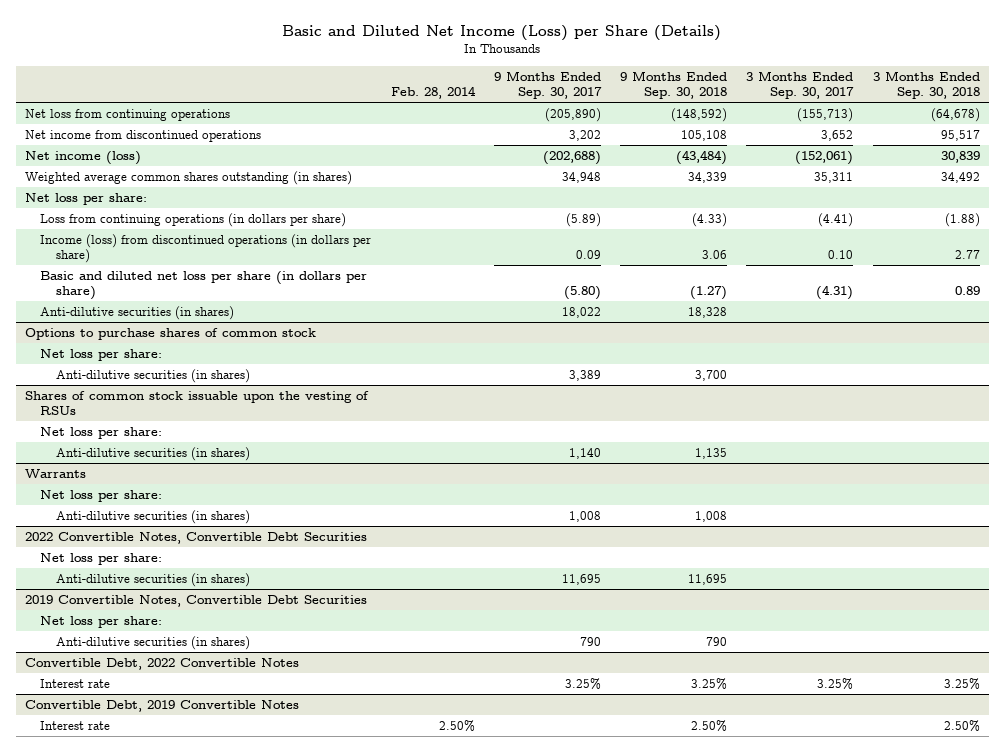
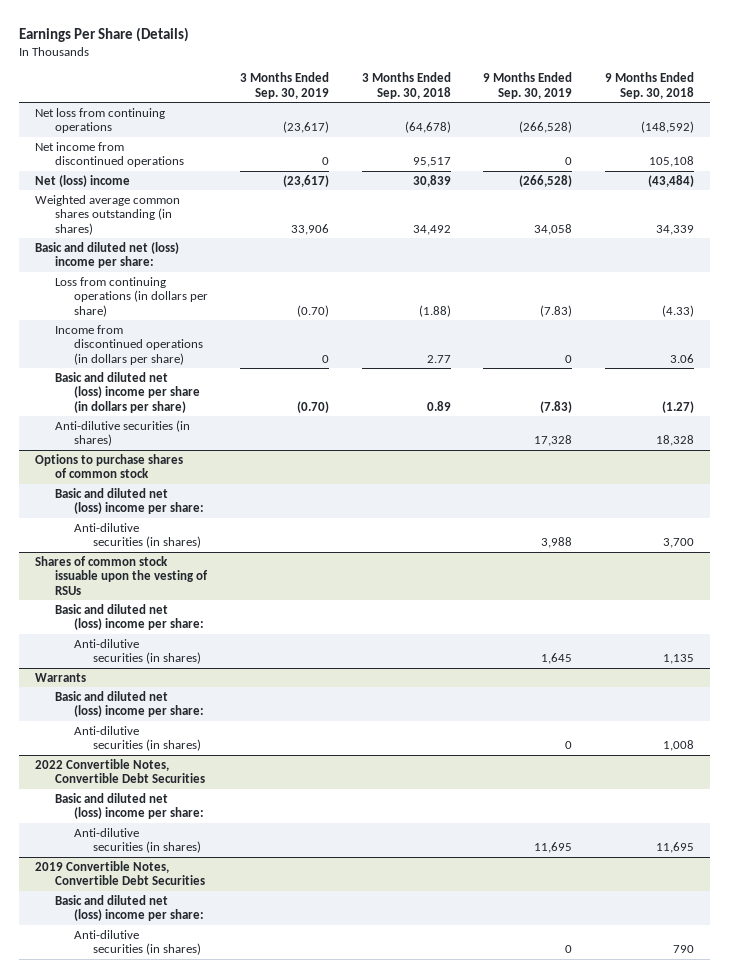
- Basic and Diluted Net Income (Loss) per Share (Details)
+ Earnings Per Share (Details)
- | Feb. 28, 2014 | 9 Months Ended Sep. 30, 2017 | 9 Months Ended Sep. 30, 2018 | 3 Months Ended Sep. 30, 2017 | 3 Months Ended Sep. 30, 2018
+ | 3 Months Ended Sep. 30, 2019 | 3 Months Ended Sep. 30, 2018 | 9 Months Ended Sep. 30, 2019 | 9 Months Ended Sep. 30, 2018
- Net income (loss) | | (202,688) | (43,484) | (152,061) | 30,839
+ Net (loss) income | (23,617) | 30,839 | (266,528) | (43,484)
- Net loss per share:
+ Basic and diluted net (loss) income per share:
- Income (loss) from discontinued operations (in dollars per share) | | 0.09 | 3.06 | 0.10 | 2.77
- Basic and diluted net loss per share (in dollars per share) | | (5.80) | (1.27) | (4.31) | 0.89
+ Income from discontinued operations (in dollars per share) | 0 | 2.77 | 0 | 3.06
+ Basic and diluted net (loss) income per share (in dollars per share) | (0.70) | 0.89 | (7.83) | (1.27)
@ Options to purchase shares of common stock
- Net loss per share:
+ Basic and diluted net (loss) income per share:
@ Shares of common stock issuable upon the vesting of RSUs
- Net loss per share:
+ Basic and diluted net (loss) income per share:
@ Warrants
- Net loss per share:
+ Basic and diluted net (loss) income per share:
@ 2022 Convertible Notes, Convertible Debt Securities
- Net loss per share:
+ Basic and diluted net (loss) income per share:
@ 2019 Convertible Notes, Convertible Debt Securities
- Net loss per share:
+ Basic and diluted net (loss) income per share:
- Convertible Debt, 2022 Convertible Notes
- Interest rate | | 3.25% | 3.25% | 3.25% | 3.25%
- Convertible Debt, 2019 Convertible Notes
- Interest rate | 2.50% | | 2.50% | | 2.50%

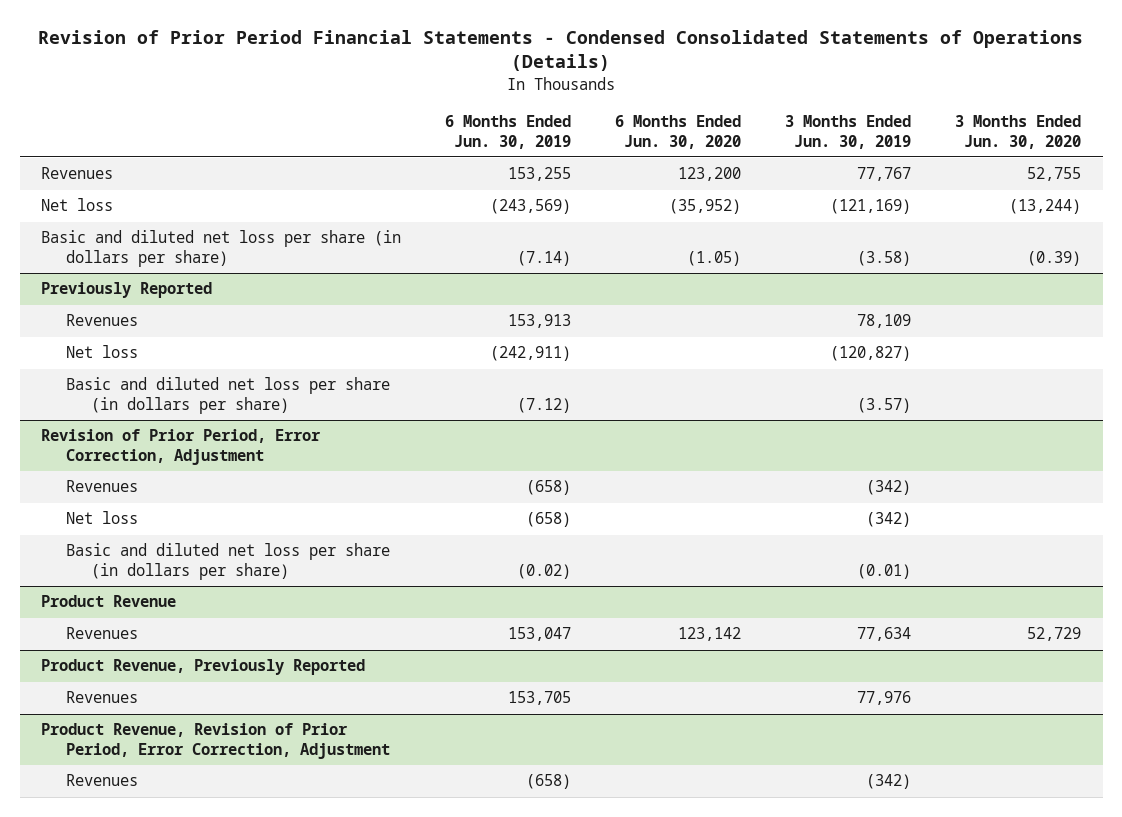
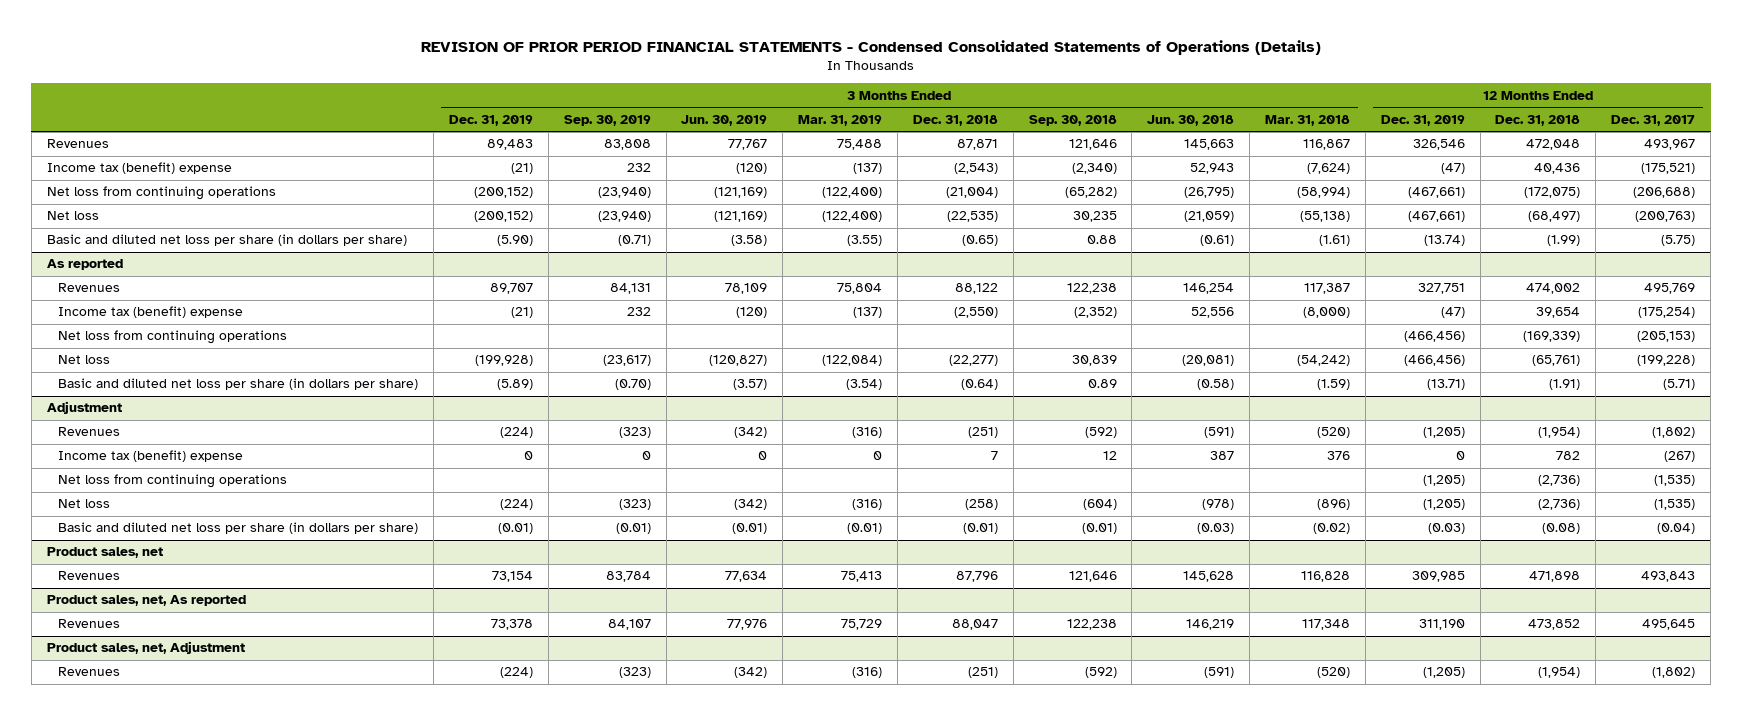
- Revision of Prior Period Financial Statements - Condensed Consolidated Statements of Operations (Details)
+ REVISION OF PRIOR PERIOD FINANCIAL STATEMENTS - Condensed Consolidated Statements of Operations (Details)
- | 6 Months Ended Jun. 30, 2019 | 6 Months Ended Jun. 30, 2020 | 3 Months Ended Jun. 30, 2019 | 3 Months Ended Jun. 30, 2020
+ | 3 Months Ended Dec. 31, 2019 | 3 Months Ended Sep. 30, 2019 | 3 Months Ended Jun. 30, 2019 | 3 Months Ended Mar. 31, 2019 | 3 Months Ended Dec. 31, 2018 | 3 Months Ended Sep. 30, 2018 | 3 Months Ended Jun. 30, 2018 | 3 Months Ended Mar. 31, 2018 | 12 Months Ended Dec. 31, 2019 | 12 Months Ended Dec. 31, 2018 | 12 Months Ended Dec. 31, 2017
+ Income tax (benefit) expense | (21) | 232 | (120) | (137) | (2,543) | (2,340) | 52,943 | (7,624) | (47) | 40,436 | (175,521)
+ Net loss from continuing operations | (200,152) | (23,940) | (121,169) | (122,400) | (21,004) | (65,282) | (26,795) | (58,994) | (467,661) | (172,075) | (206,688)
- Previously Reported
+ As reported
+ Income tax (benefit) expense | (21) | 232 | (120) | (137) | (2,550) | (2,352) | 52,556 | (8,000) | (47) | 39,654 | (175,254)
+ Net loss from continuing operations | | | | | | | | | (466,456) | (169,339) | (205,153)
- Revision of Prior Period, Error Correction, Adjustment
+ Adjustment
+ Income tax (benefit) expense | 0 | 0 | 0 | 0 | 7 | 12 | 387 | 376 | 0 | 782 | (267)
+ Net loss from continuing operations | | | | | | | | | (1,205) | (2,736) | (1,535)
- Product Revenue
+ Product sales, net
- Product Revenue, Previously Reported
+ Product sales, net, As reported
- Product Revenue, Revision of Prior Period, Error Correction, Adjustment
+ Product sales, net, Adjustment

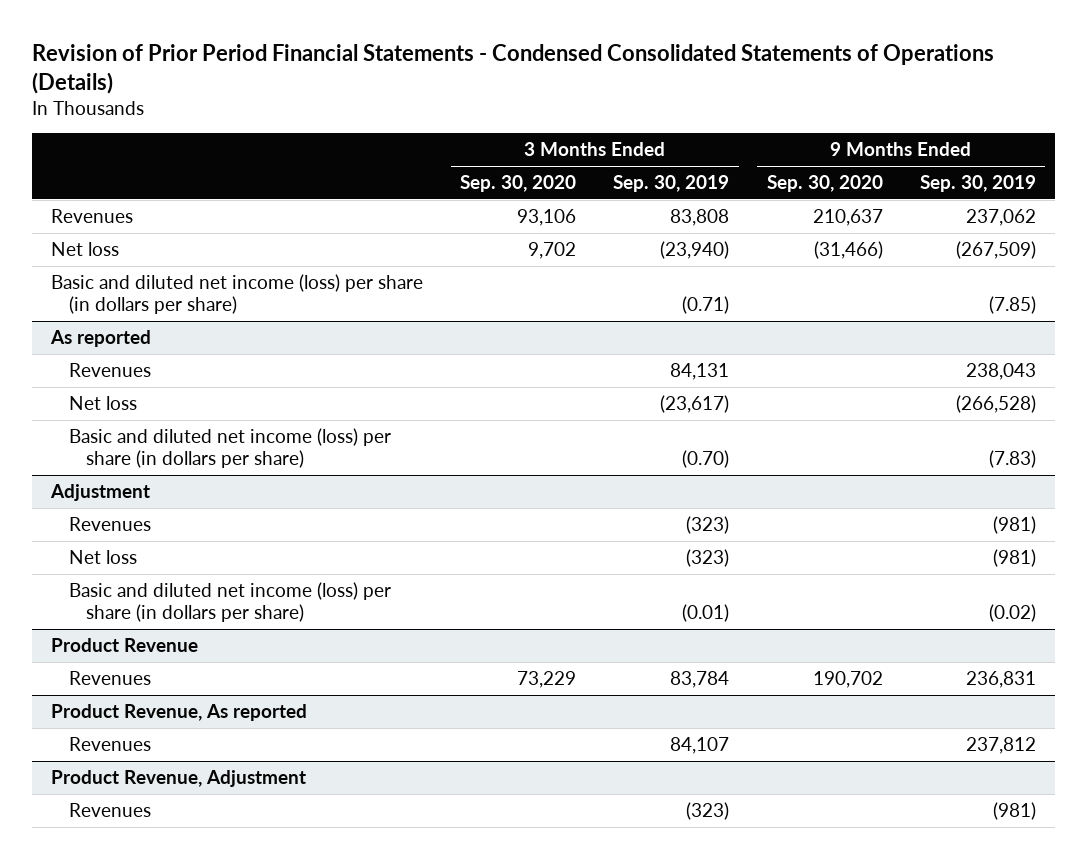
- REVISION OF PRIOR PERIOD FINANCIAL STATEMENTS - Condensed Consolidated Statements of Operations (Details)
+ Revision of Prior Period Financial Statements - Condensed Consolidated Statements of Operations (Details)
- | 3 Months Ended Dec. 31, 2019 | 3 Months Ended Sep. 30, 2019 | 3 Months Ended Jun. 30, 2019 | 3 Months Ended Mar. 31, 2019 | 3 Months Ended Dec. 31, 2018 | 3 Months Ended Sep. 30, 2018 | 3 Months Ended Jun. 30, 2018 | 3 Months Ended Mar. 31, 2018 | 12 Months Ended Dec. 31, 2019 | 12 Months Ended Dec. 31, 2018 | 12 Months Ended Dec. 31, 2017
+ | 3 Months Ended Sep. 30, 2020 | 3 Months Ended Sep. 30, 2019 | 9 Months Ended Sep. 30, 2020 | 9 Months Ended Sep. 30, 2019
- Income tax (benefit) expense | (21) | 232 | (120) | (137) | (2,543) | (2,340) | 52,943 | (7,624) | (47) | 40,436 | (175,521)
- Net loss from continuing operations | (200,152) | (23,940) | (121,169) | (122,400) | (21,004) | (65,282) | (26,795) | (58,994) | (467,661) | (172,075) | (206,688)
- Basic and diluted net loss per share (in dollars per share) | (5.90) | (0.71) | (3.58) | (3.55) | (0.65) | 0.88 | (0.61) | (1.61) | (13.74) | (1.99) | (5.75)
+ Basic and diluted net income (loss) per share (in dollars per share) | | (0.71) | | (7.85)
@ As reported
- Income tax (benefit) expense | (21) | 232 | (120) | (137) | (2,550) | (2,352) | 52,556 | (8,000) | (47) | 39,654 | (175,254)
- Net loss from continuing operations | | | | | | | | | (466,456) | (169,339) | (205,153)
- Basic and diluted net loss per share (in dollars per share) | (5.89) | (0.70) | (3.57) | (3.54) | (0.64) | 0.89 | (0.58) | (1.59) | (13.71) | (1.91) | (5.71)
+ Basic and diluted net income (loss) per share (in dollars per share) | | (0.70) | | (7.83)
@ Adjustment
- Income tax (benefit) expense | 0 | 0 | 0 | 0 | 7 | 12 | 387 | 376 | 0 | 782 | (267)
- Net loss from continuing operations | | | | | | | | | (1,205) | (2,736) | (1,535)
- Basic and diluted net loss per share (in dollars per share) | (0.01) | (0.01) | (0.01) | (0.01) | (0.01) | (0.01) | (0.03) | (0.02) | (0.03) | (0.08) | (0.04)
- Product sales, net
@ Adjustment
+ Basic and diluted net income (loss) per share (in dollars per share) | | (0.01) | | (0.02)
+ Product Revenue
- Product sales, net, As reported
+ Product Revenue, As reported
- Product sales, net, Adjustment
+ Product Revenue, Adjustment

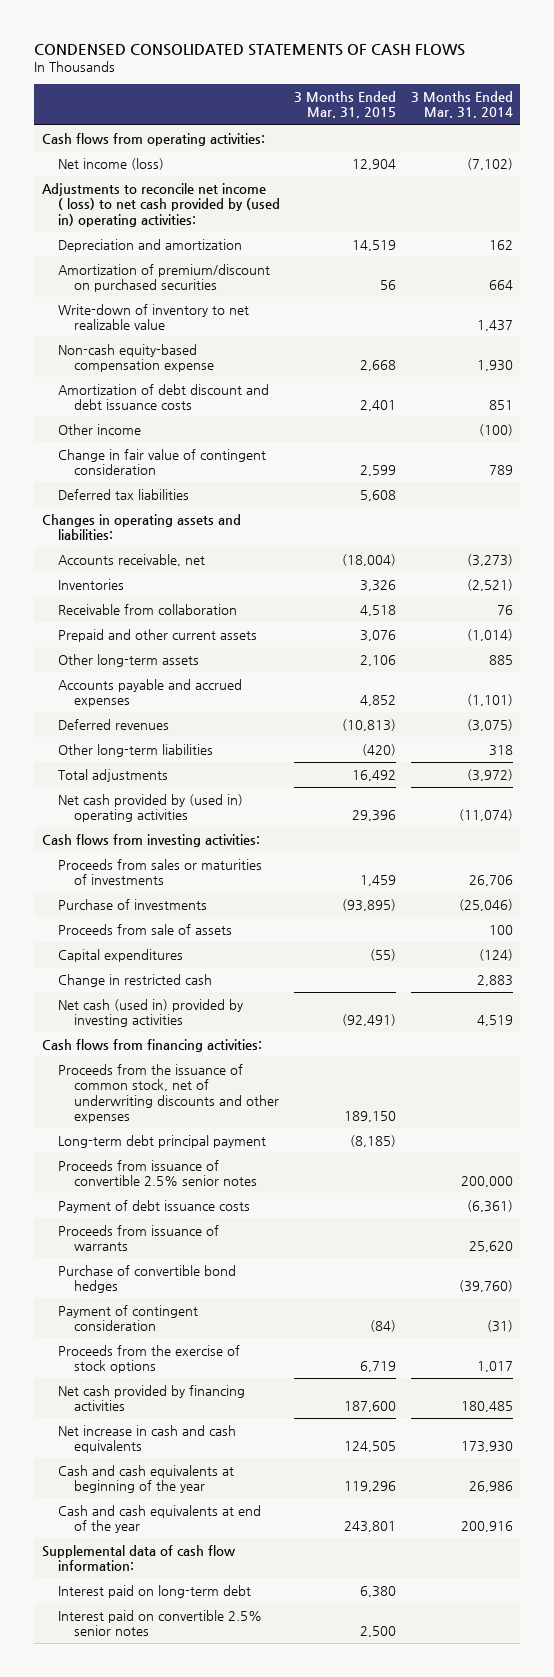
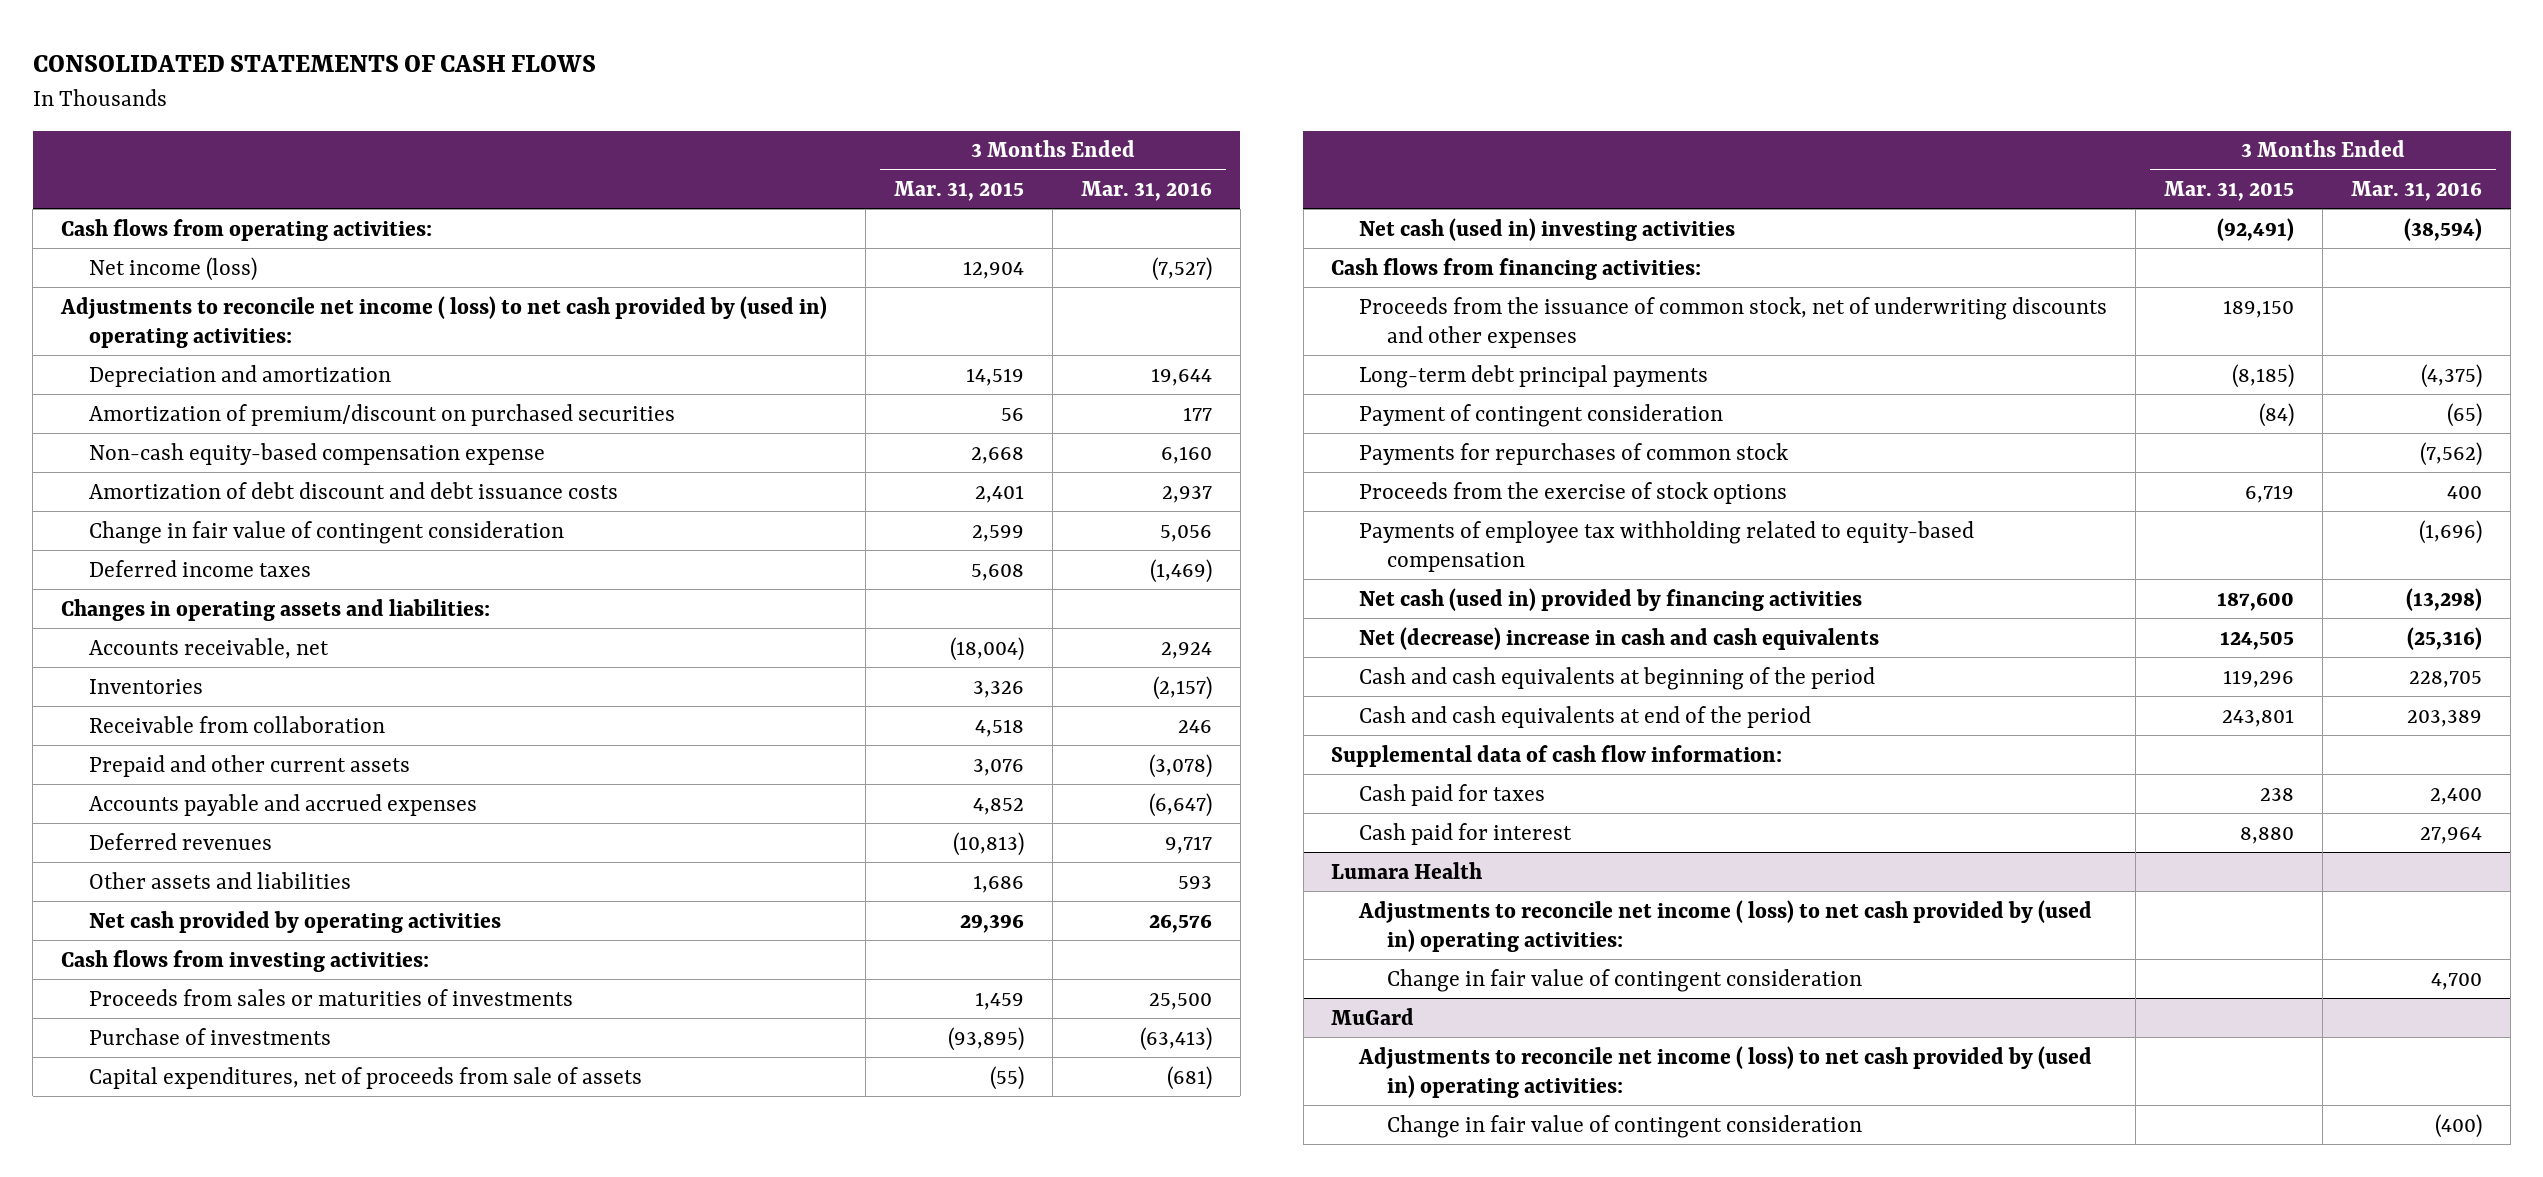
- CONDENSED CONSOLIDATED STATEMENTS OF CASH FLOWS
+ CONSOLIDATED STATEMENTS OF CASH FLOWS
- | 3 Months Ended Mar. 31, 2015 | 3 Months Ended Mar. 31, 2014
+ | 3 Months Ended Mar. 31, 2015 | 3 Months Ended Mar. 31, 2016
- Write-down of inventory to net realizable value | | 1,437
- Other income | | (100)
- Deferred tax liabilities | 5,608 |
+ Deferred income taxes | 5,608 | (1,469)
- Other long-term assets | 2,106 | 885
- Other long-term liabilities | (420) | 318
- Total adjustments | 16,492 | (3,972)
- Net cash provided by (used in) operating activities | 29,396 | (11,074)
+ Other assets and liabilities | 1,686 | 593
+ Net cash provided by operating activities | 29,396 | 26,576
- Proceeds from sale of assets | | 100
- Capital expenditures | (55) | (124)
- Change in restricted cash | | 2,883
- Net cash (used in) provided by investing activities | (92,491) | 4,519
+ Capital expenditures, net of proceeds from sale of assets | (55) | (681)
+ Net cash (used in) investing activities | (92,491) | (38,594)
- Long-term debt principal payment | (8,185) |
- Proceeds from issuance of convertible 2.5% senior notes | | 200,000
- Payment of debt issuance costs | | (6,361)
- Proceeds from issuance of warrants | | 25,620
- Purchase of convertible bond hedges | | (39,760)
+ Long-term debt principal payments | (8,185) | (4,375)
+ Payments for repurchases of common stock | | (7,562)
- Net cash provided by financing activities | 187,600 | 180,485
- Net increase in cash and cash equivalents | 124,505 | 173,930
- Cash and cash equivalents at beginning of the year | 119,296 | 26,986
- Cash and cash equivalents at end of the year | 243,801 | 200,916
+ Payments of employee tax withholding related to equity-based compensation | | (1,696)
+ Net cash (used in) provided by financing activities | 187,600 | (13,298)
+ Net (decrease) increase in cash and cash equivalents | 124,505 | (25,316)
+ Cash and cash equivalents at beginning of the period | 119,296 | 228,705
+ Cash and cash equivalents at end of the period | 243,801 | 203,389
- Interest paid on long-term debt | 6,380 |
- Interest paid on convertible 2.5% senior notes | 2,500 |
+ Cash paid for taxes | 238 | 2,400
+ Cash paid for interest | 8,880 | 27,964
+ Lumara Health
+ Adjustments to reconcile net income ( loss) to net cash provided by (used in) operating activities:
+ Change in fair value of contingent consideration | | 4,700
+ MuGard
+ Adjustments to reconcile net income ( loss) to net cash provided by (used in) operating activities:
+ Change in fair value of contingent consideration | | (400)

